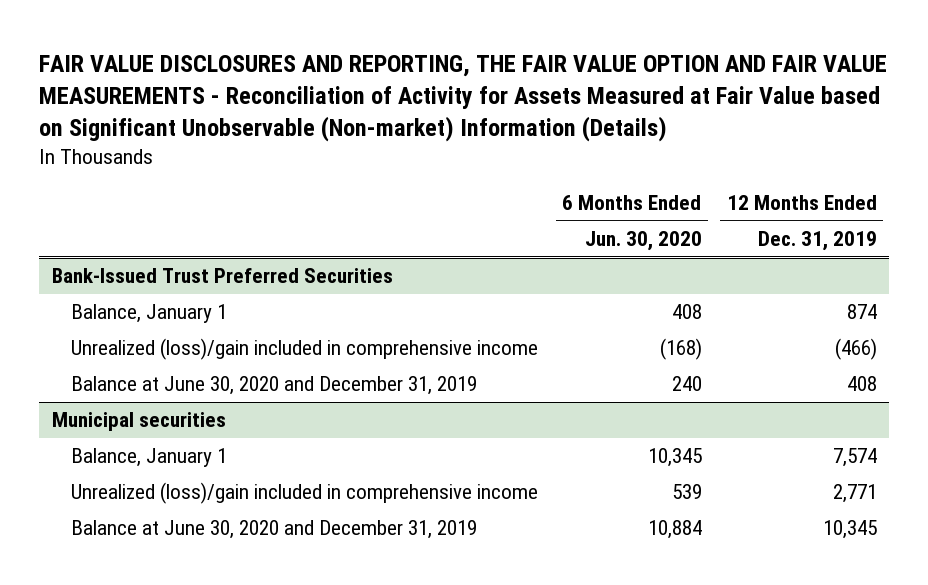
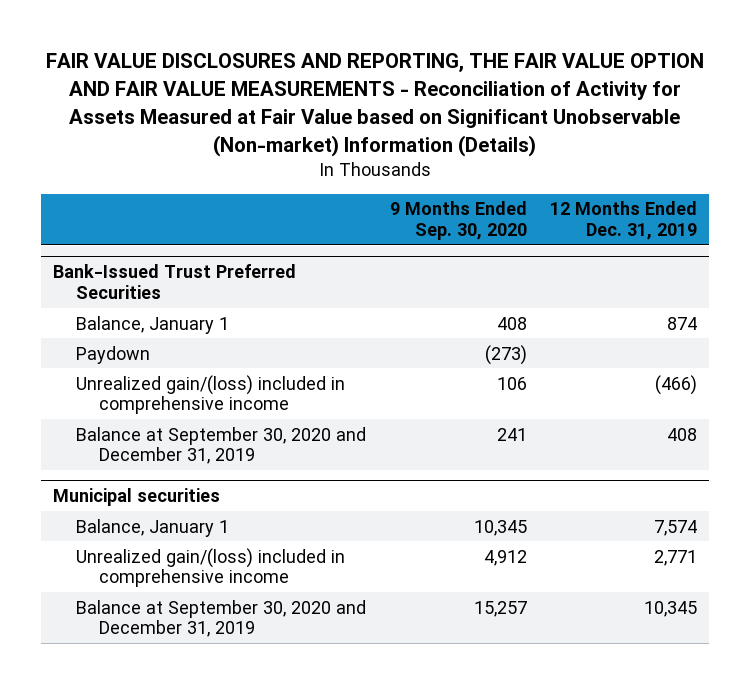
- | 6 Months Ended Jun. 30, 2020 | 12 Months Ended Dec. 31, 2019
+ | 9 Months Ended Sep. 30, 2020 | 12 Months Ended Dec. 31, 2019
@ Bank-Issued Trust Preferred Securities
- Unrealized (loss)/gain included in comprehensive income | (168) | (466)
- Balance at June 30, 2020 and December 31, 2019 | 240 | 408
+ Paydown | (273) |
+ Unrealized gain/(loss) included in comprehensive income | 106 | (466)
+ Balance at September 30, 2020 and December 31, 2019 | 241 | 408
@ Municipal securities
- Unrealized (loss)/gain included in comprehensive income | 539 | 2,771
- Balance at June 30, 2020 and December 31, 2019 | 10,884 | 10,345
+ Unrealized gain/(loss) included in comprehensive income | 4,912 | 2,771
+ Balance at September 30, 2020 and December 31, 2019 | 15,257 | 10,345

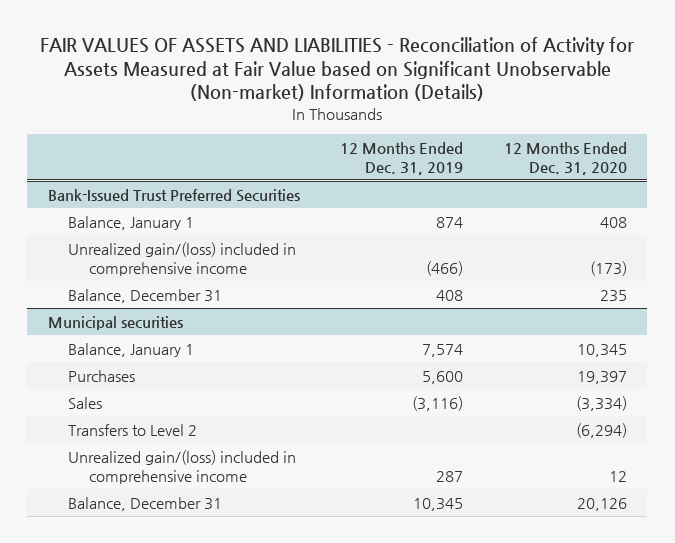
- FAIR VALUE DISCLOSURES AND REPORTING, THE FAIR VALUE OPTION AND FAIR VALUE MEASUREMENTS - Reconciliation of Activity for Assets Measured at Fair Value based on Significant Unobservable (Non-market) Information (Details)
+ FAIR VALUES OF ASSETS AND LIABILITIES - Reconciliation of Activity for Assets Measured at Fair Value based on Significant Unobservable (Non-market) Information (Details)
- | 9 Months Ended Sep. 30, 2020 | 12 Months Ended Dec. 31, 2019
+ | 12 Months Ended Dec. 31, 2019 | 12 Months Ended Dec. 31, 2020
@ Bank-Issued Trust Preferred Securities
- Paydown | (273) |
- Balance at September 30, 2020 and December 31, 2019 | 241 | 408
+ Balance, December 31 | 408 | 235
@ Municipal securities
- Unrealized gain/(loss) included in comprehensive income | 4,912 | 2,771
- Balance at September 30, 2020 and December 31, 2019 | 15,257 | 10,345
+ Purchases | 5,600 | 19,397
+ Sales | (3,116) | (3,334)
+ Transfers to Level 2 | | (6,294)
+ Unrealized gain/(loss) included in comprehensive income | 287 | 12
+ Balance, December 31 | 10,345 | 20,126

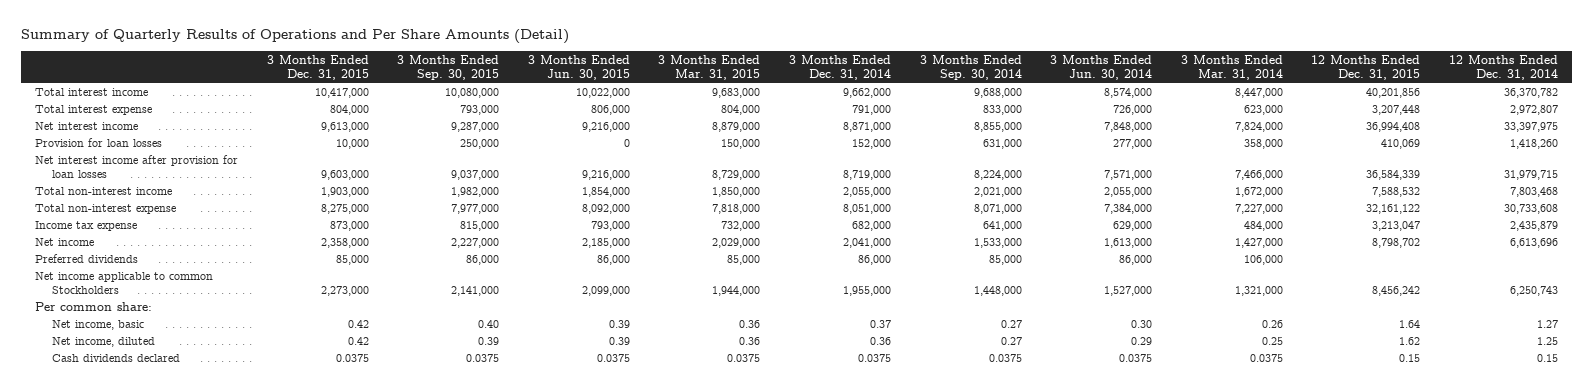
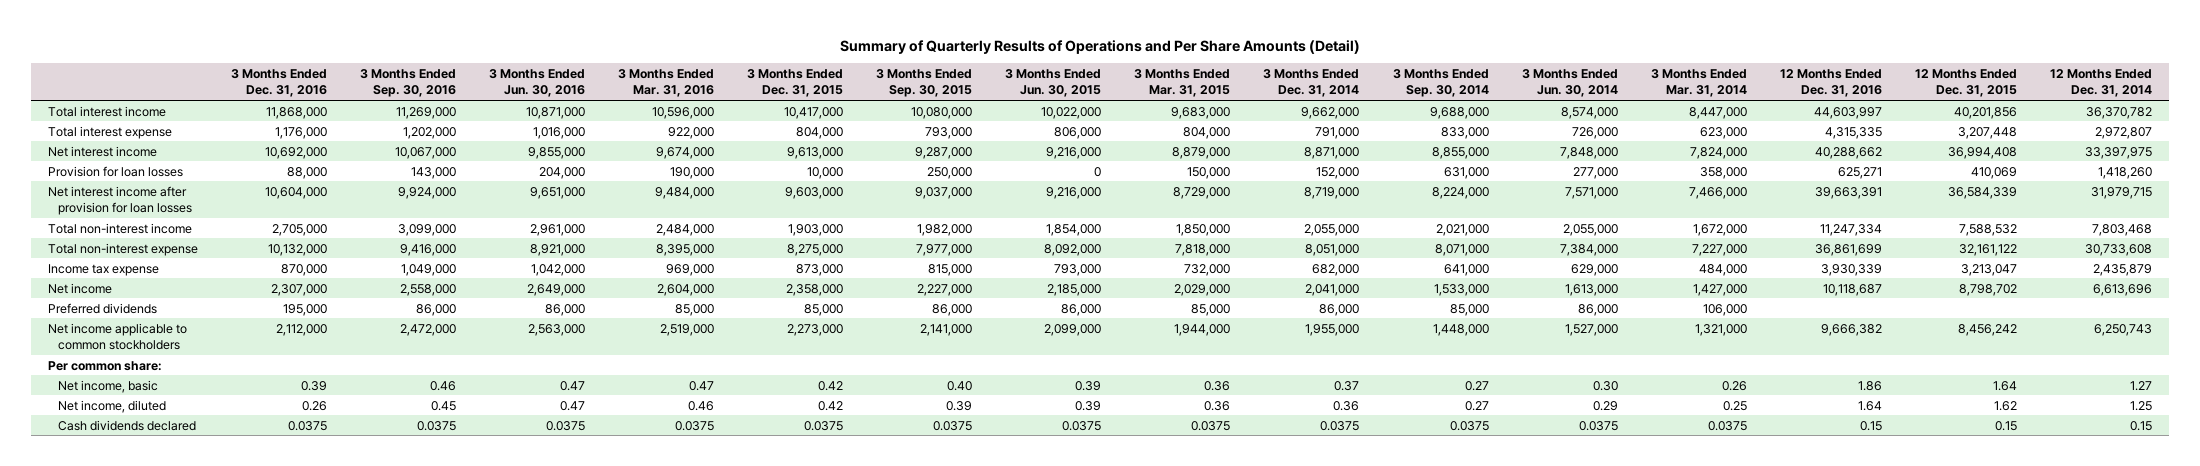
- | 3 Months Ended Dec. 31, 2015 | 3 Months Ended Sep. 30, 2015 | 3 Months Ended Jun. 30, 2015 | 3 Months Ended Mar. 31, 2015 | 3 Months Ended Dec. 31, 2014 | 3 Months Ended Sep. 30, 2014 | 3 Months Ended Jun. 30, 2014 | 3 Months Ended Mar. 31, 2014 | 12 Months Ended Dec. 31, 2015 | 12 Months Ended Dec. 31, 2014
+ | 3 Months Ended Dec. 31, 2016 | 3 Months Ended Sep. 30, 2016 | 3 Months Ended Jun. 30, 2016 | 3 Months Ended Mar. 31, 2016 | 3 Months Ended Dec. 31, 2015 | 3 Months Ended Sep. 30, 2015 | 3 Months Ended Jun. 30, 2015 | 3 Months Ended Mar. 31, 2015 | 3 Months Ended Dec. 31, 2014 | 3 Months Ended Sep. 30, 2014 | 3 Months Ended Jun. 30, 2014 | 3 Months Ended Mar. 31, 2014 | 12 Months Ended Dec. 31, 2016 | 12 Months Ended Dec. 31, 2015 | 12 Months Ended Dec. 31, 2014
- Net income applicable to common Stockholders | 2,273,000 | 2,141,000 | 2,099,000 | 1,944,000 | 1,955,000 | 1,448,000 | 1,527,000 | 1,321,000 | 8,456,242 | 6,250,743
+ Net income applicable to common stockholders | 2,112,000 | 2,472,000 | 2,563,000 | 2,519,000 | 2,273,000 | 2,141,000 | 2,099,000 | 1,944,000 | 1,955,000 | 1,448,000 | 1,527,000 | 1,321,000 | 9,666,382 | 8,456,242 | 6,250,743

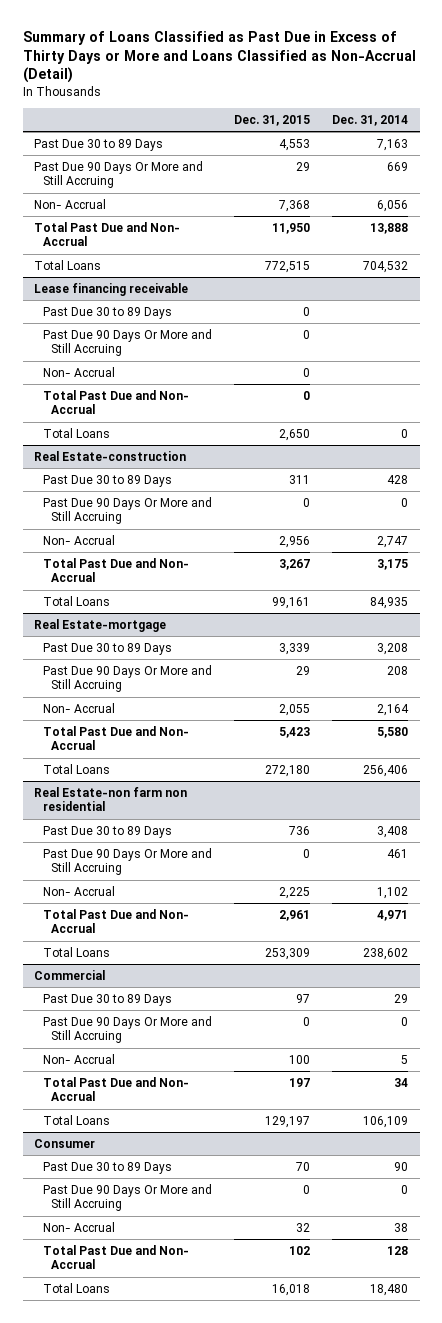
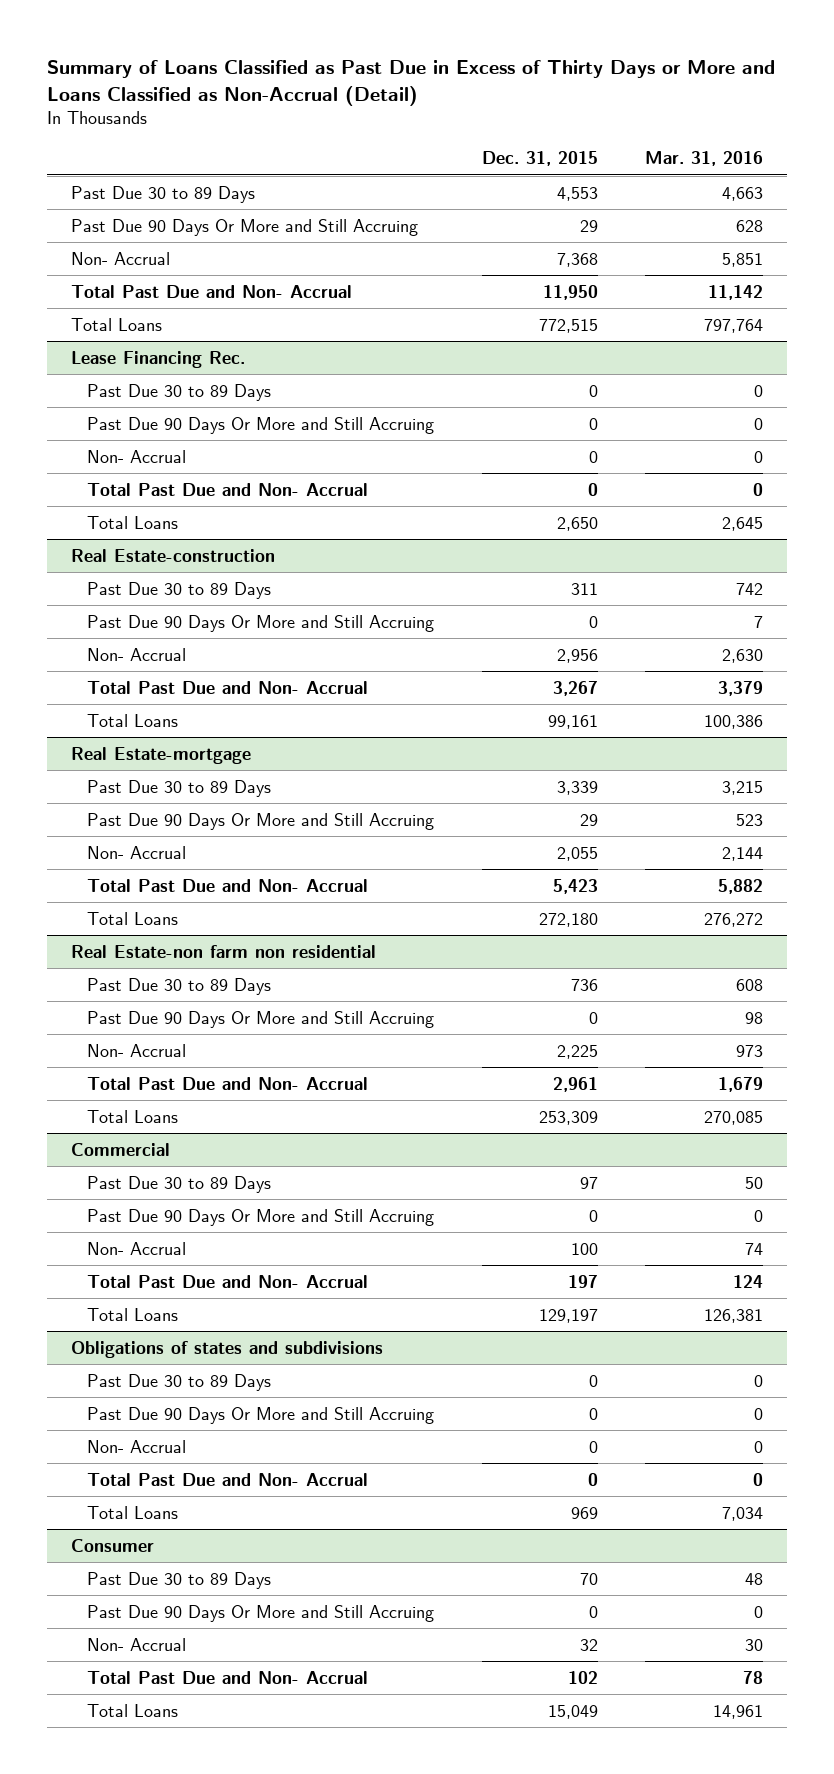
- | Dec. 31, 2015 | Dec. 31, 2014
+ | Dec. 31, 2015 | Mar. 31, 2016
- Lease financing receivable
+ Lease Financing Rec.
+ Obligations of states and subdivisions
+ Past Due 30 to 89 Days | 0 | 0
+ Past Due 90 Days Or More and Still Accruing | 0 | 0
+ Non- Accrual | 0 | 0
+ Total Past Due and Non- Accrual | 0 | 0
+ Total Loans | 969 | 7,034
@ Consumer
- Total Loans | 16,018 | 18,480
+ Total Loans | 15,049 | 14,961

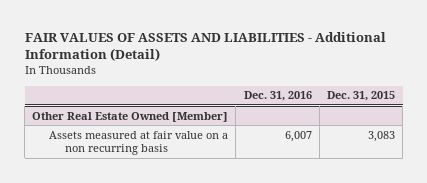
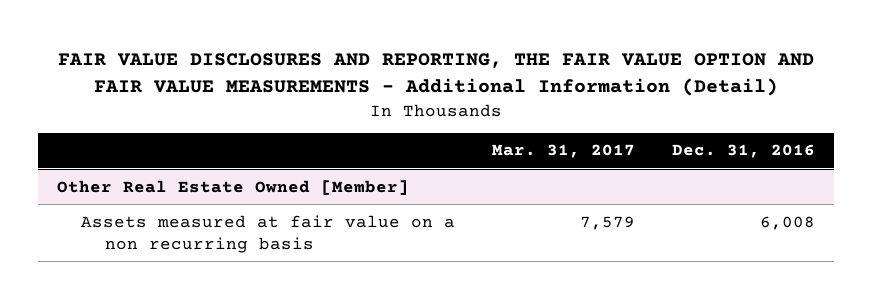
- FAIR VALUES OF ASSETS AND LIABILITIES - Additional Information (Detail)
+ FAIR VALUE DISCLOSURES AND REPORTING, THE FAIR VALUE OPTION AND FAIR VALUE MEASUREMENTS - Additional Information (Detail)
- | Dec. 31, 2016 | Dec. 31, 2015
+ | Mar. 31, 2017 | Dec. 31, 2016
@ Other Real Estate Owned [Member]
- Assets measured at fair value on a non recurring basis | 6,007 | 3,083
+ Assets measured at fair value on a non recurring basis | 7,579 | 6,008

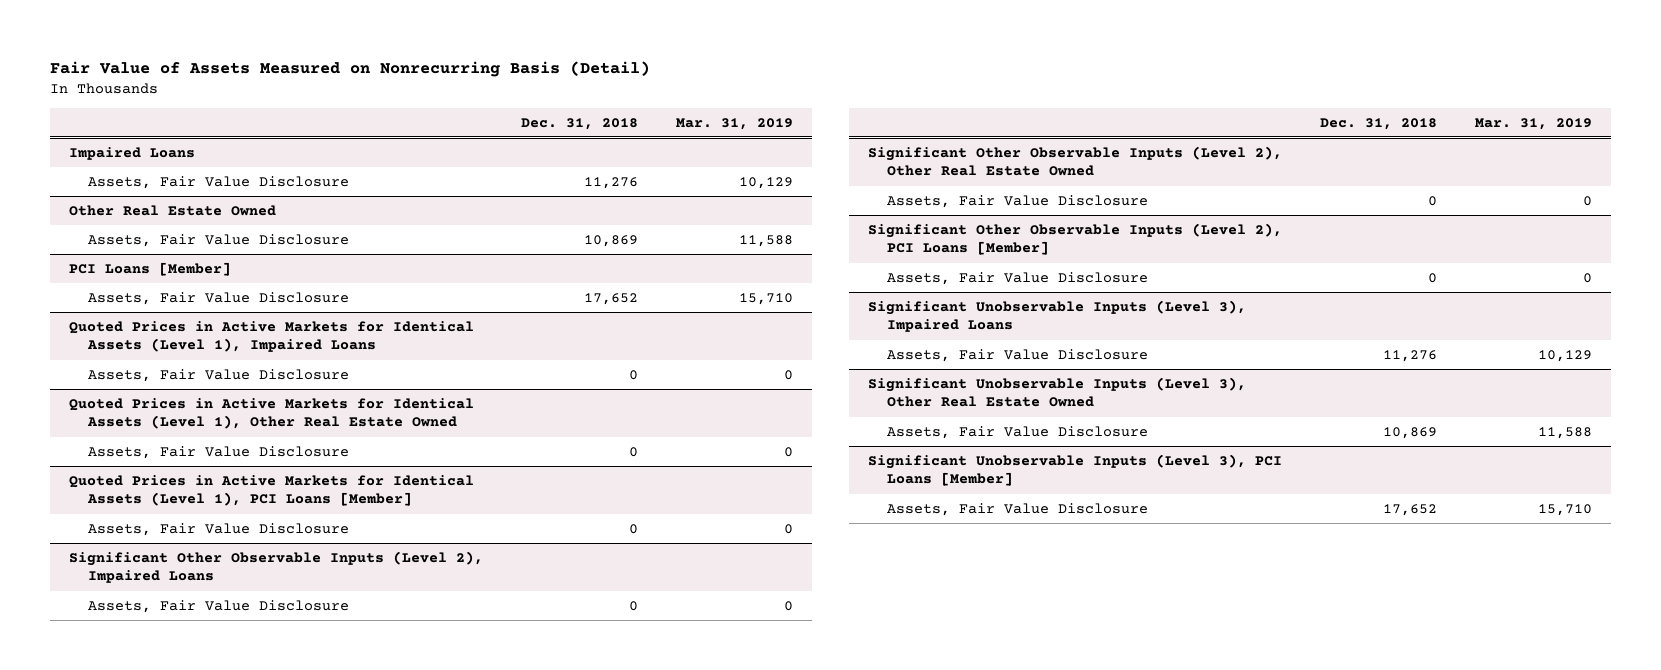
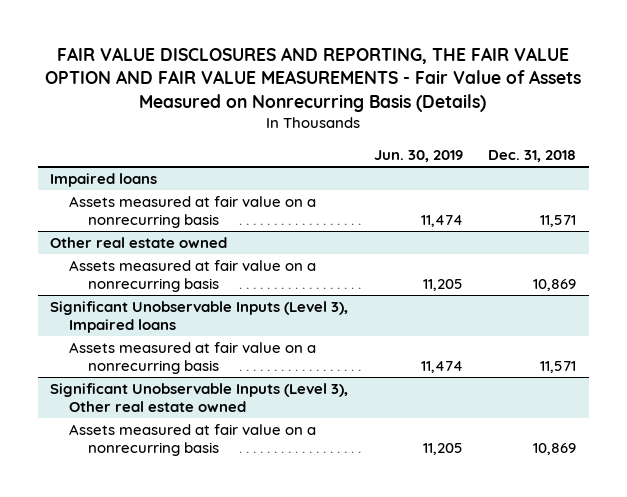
- Fair Value of Assets Measured on Nonrecurring Basis (Detail)
+ FAIR VALUE DISCLOSURES AND REPORTING, THE FAIR VALUE OPTION AND FAIR VALUE MEASUREMENTS - Fair Value of Assets Measured on Nonrecurring Basis (Details)
- | Dec. 31, 2018 | Mar. 31, 2019
+ | Jun. 30, 2019 | Dec. 31, 2018
- Impaired Loans
- Assets, Fair Value Disclosure | 11,276 | 10,129
- Other Real Estate Owned
- Assets, Fair Value Disclosure | 10,869 | 11,588
- PCI Loans [Member]
- Assets, Fair Value Disclosure | 17,652 | 15,710
- Quoted Prices in Active Markets for Identical Assets (Level 1), Impaired Loans
- Assets, Fair Value Disclosure | 0 | 0
- Quoted Prices in Active Markets for Identical Assets (Level 1), Other Real Estate Owned
- Assets, Fair Value Disclosure | 0 | 0
- Quoted Prices in Active Markets for Identical Assets (Level 1), PCI Loans [Member]
- Assets, Fair Value Disclosure | 0 | 0
- Significant Other Observable Inputs (Level 2), Impaired Loans
- Assets, Fair Value Disclosure | 0 | 0
- Significant Other Observable Inputs (Level 2), Other Real Estate Owned
- Assets, Fair Value Disclosure | 0 | 0
- Significant Other Observable Inputs (Level 2), PCI Loans [Member]
- Assets, Fair Value Disclosure | 0 | 0
- Significant Unobservable Inputs (Level 3), Impaired Loans
- Assets, Fair Value Disclosure | 11,276 | 10,129
- Significant Unobservable Inputs (Level 3), Other Real Estate Owned
- Assets, Fair Value Disclosure | 10,869 | 11,588
- Significant Unobservable Inputs (Level 3), PCI Loans [Member]
- Assets, Fair Value Disclosure | 17,652 | 15,710
+ Impaired loans
+ Assets measured at fair value on a nonrecurring basis | 11,474 | 11,571
+ Other real estate owned
+ Assets measured at fair value on a nonrecurring basis | 11,205 | 10,869
+ Significant Unobservable Inputs (Level 3), Impaired loans
+ Assets measured at fair value on a nonrecurring basis | 11,474 | 11,571
+ Significant Unobservable Inputs (Level 3), Other real estate owned
+ Assets measured at fair value on a nonrecurring basis | 11,205 | 10,869

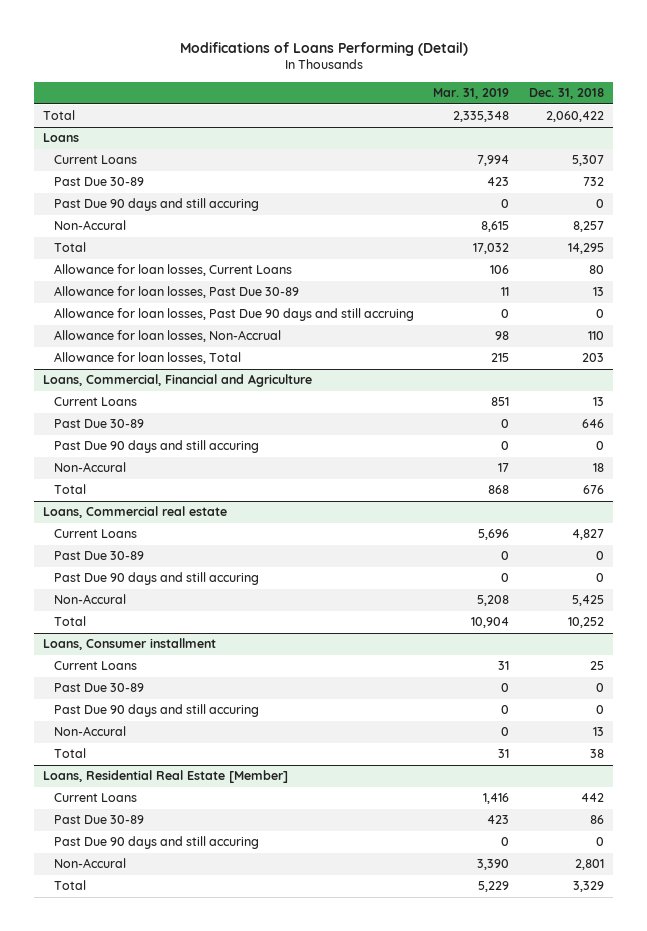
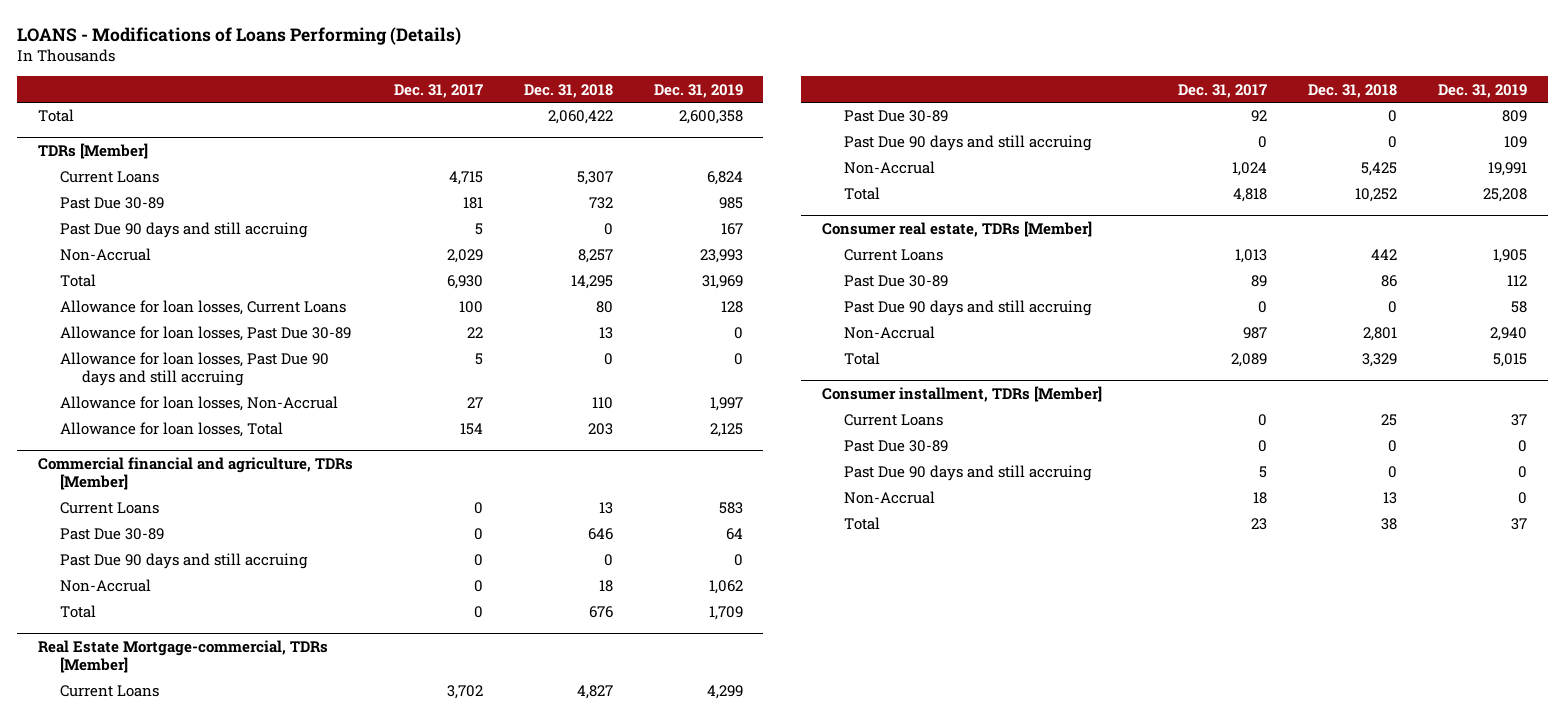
- Modifications of Loans Performing (Detail)
+ LOANS - Modifications of Loans Performing (Details)
- | Mar. 31, 2019 | Dec. 31, 2018
+ | Dec. 31, 2017 | Dec. 31, 2018 | Dec. 31, 2019
- Loans
+ TDRs [Member]
- Past Due 90 days and still accuring | 0 | 0
- Non-Accural | 8,615 | 8,257
+ Past Due 90 days and still accruing | 5 | 0 | 167
+ Non-Accrual | 2,029 | 8,257 | 23,993
- Loans, Commercial, Financial and Agriculture
+ Commercial financial and agriculture, TDRs [Member]
- Past Due 90 days and still accuring | 0 | 0
- Non-Accural | 17 | 18
+ Past Due 90 days and still accruing | 0 | 0 | 0
+ Non-Accrual | 0 | 18 | 1,062
- Loans, Commercial real estate
+ Real Estate Mortgage-commercial, TDRs [Member]
- Past Due 90 days and still accuring | 0 | 0
- Non-Accural | 5,208 | 5,425
+ Past Due 90 days and still accruing | 0 | 0 | 109
+ Non-Accrual | 1,024 | 5,425 | 19,991
- Loans, Consumer installment
- Current Loans | 31 | 25
- Past Due 30-89 | 0 | 0
- Past Due 90 days and still accuring | 0 | 0
- Non-Accural | 0 | 13
- Total | 31 | 38
- Loans, Residential Real Estate [Member]
+ Consumer real estate, TDRs [Member]
- Past Due 90 days and still accuring | 0 | 0
- Non-Accural | 3,390 | 2,801
+ Past Due 90 days and still accruing | 0 | 0 | 58
+ Non-Accrual | 987 | 2,801 | 2,940
+ Consumer installment, TDRs [Member]
+ Current Loans | 0 | 25 | 37
+ Past Due 30-89 | 0 | 0 | 0
+ Past Due 90 days and still accruing | 5 | 0 | 0
+ Non-Accrual | 18 | 13 | 0
+ Total | 23 | 38 | 37

